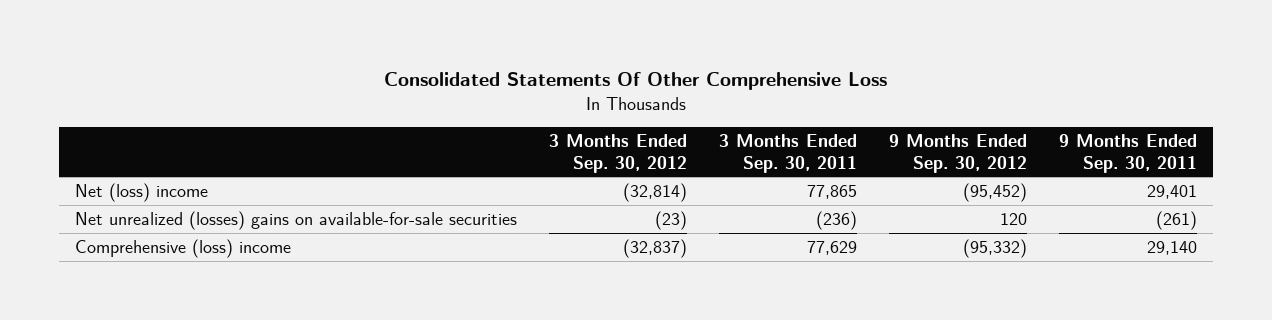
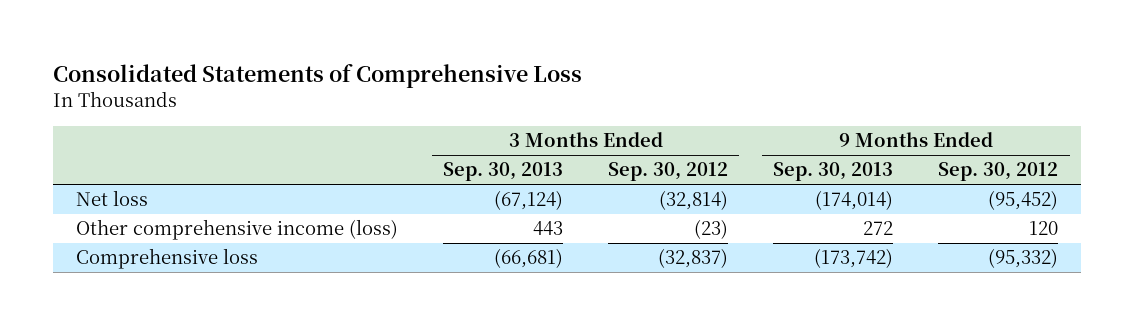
- Consolidated Statements Of Other Comprehensive Loss
+ Consolidated Statements of Comprehensive Loss
- | 3 Months Ended Sep. 30, 2012 | 3 Months Ended Sep. 30, 2011 | 9 Months Ended Sep. 30, 2012 | 9 Months Ended Sep. 30, 2011
+ | 3 Months Ended Sep. 30, 2013 | 3 Months Ended Sep. 30, 2012 | 9 Months Ended Sep. 30, 2013 | 9 Months Ended Sep. 30, 2012
- Net (loss) income | (32,814) | 77,865 | (95,452) | 29,401
- Net unrealized (losses) gains on available-for-sale securities | (23) | (236) | 120 | (261)
- Comprehensive (loss) income | (32,837) | 77,629 | (95,332) | 29,140
+ Net loss | (67,124) | (32,814) | (174,014) | (95,452)
+ Other comprehensive income (loss) | 443 | (23) | 272 | 120
+ Comprehensive loss | (66,681) | (32,837) | (173,742) | (95,332)

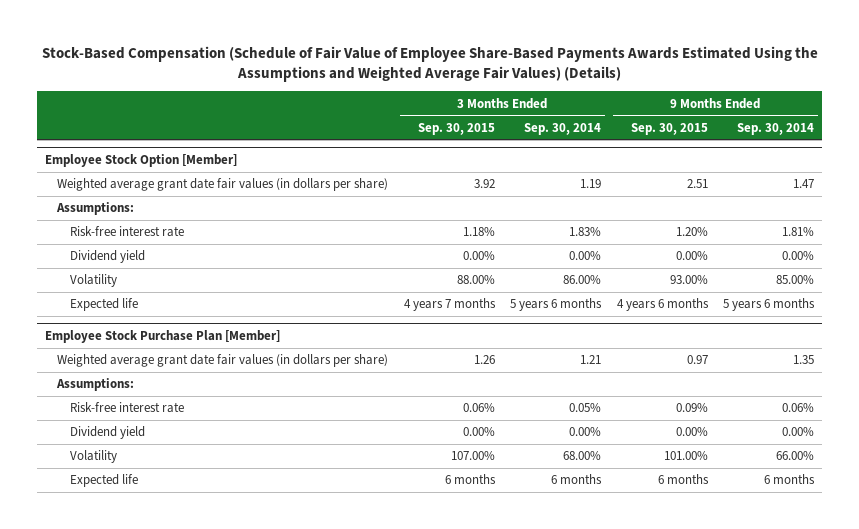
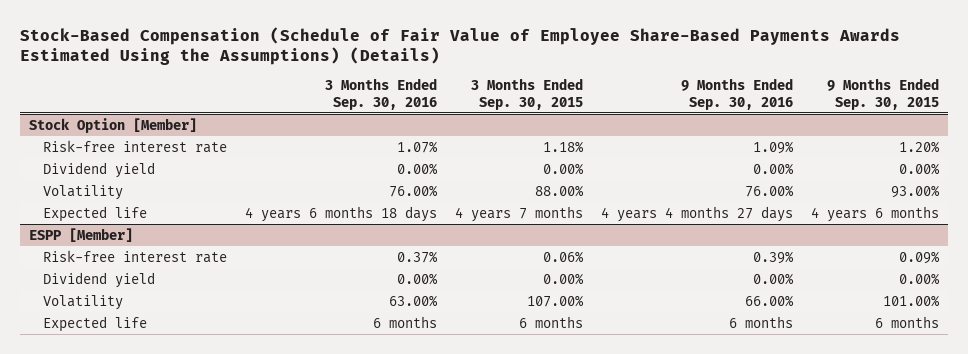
- Stock-Based Compensation (Schedule of Fair Value of Employee Share-Based Payments Awards Estimated Using the Assumptions and Weighted Average Fair Values) (Details)
+ Stock-Based Compensation (Schedule of Fair Value of Employee Share-Based Payments Awards Estimated Using the Assumptions) (Details)
- | 3 Months Ended Sep. 30, 2015 | 3 Months Ended Sep. 30, 2014 | 9 Months Ended Sep. 30, 2015 | 9 Months Ended Sep. 30, 2014
+ | 3 Months Ended Sep. 30, 2016 | 3 Months Ended Sep. 30, 2015 | 9 Months Ended Sep. 30, 2016 | 9 Months Ended Sep. 30, 2015
- Employee Stock Option [Member]
- Weighted average grant date fair values (in dollars per share) | 3.92 | 1.19 | 2.51 | 1.47
- Assumptions:
+ Stock Option [Member]
- Employee Stock Purchase Plan [Member]
- Weighted average grant date fair values (in dollars per share) | 1.26 | 1.21 | 0.97 | 1.35
- Assumptions:
+ ESPP [Member]

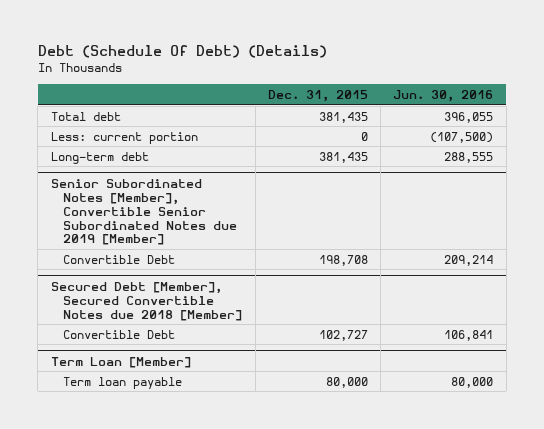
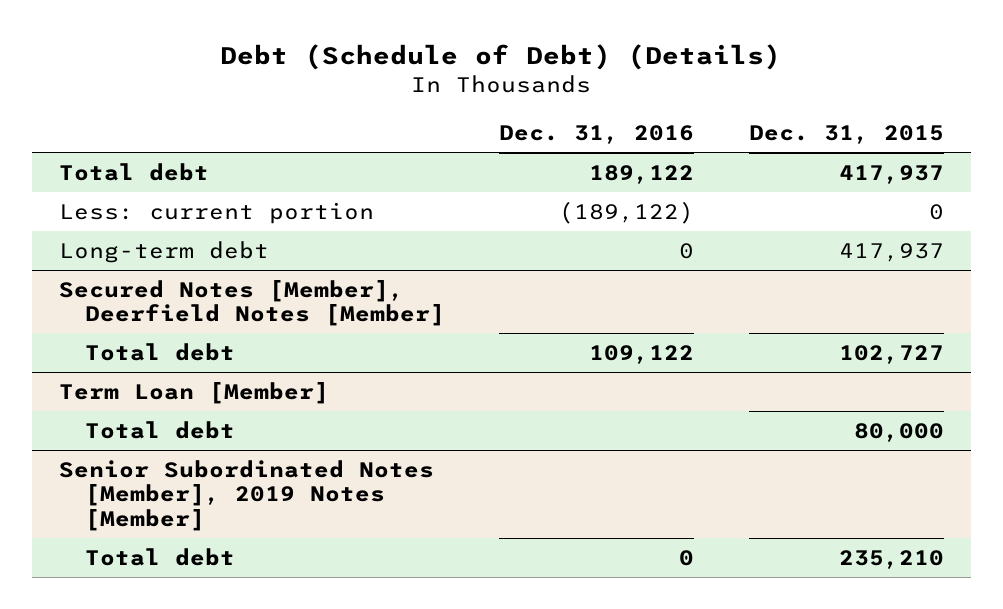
- Debt (Schedule Of Debt) (Details)
+ Debt (Schedule of Debt) (Details)
- | Dec. 31, 2015 | Jun. 30, 2016
+ | Dec. 31, 2016 | Dec. 31, 2015
- Total debt | 381,435 | 396,055
+ Total debt | 189,122 | 417,937
- Long-term debt | 381,435 | 288,555
- Senior Subordinated Notes [Member], Convertible Senior Subordinated Notes due 2019 [Member]
- Convertible Debt | 198,708 | 209,214
- Secured Debt [Member], Secured Convertible Notes due 2018 [Member]
- Convertible Debt | 102,727 | 106,841
+ Long-term debt | 0 | 417,937
+ Secured Notes [Member], Deerfield Notes [Member]
+ Total debt | 109,122 | 102,727
@ Term Loan [Member]
- Term loan payable | 80,000 | 80,000
+ Total debt | | 80,000
+ Senior Subordinated Notes [Member], 2019 Notes [Member]
+ Total debt | 0 | 235,210

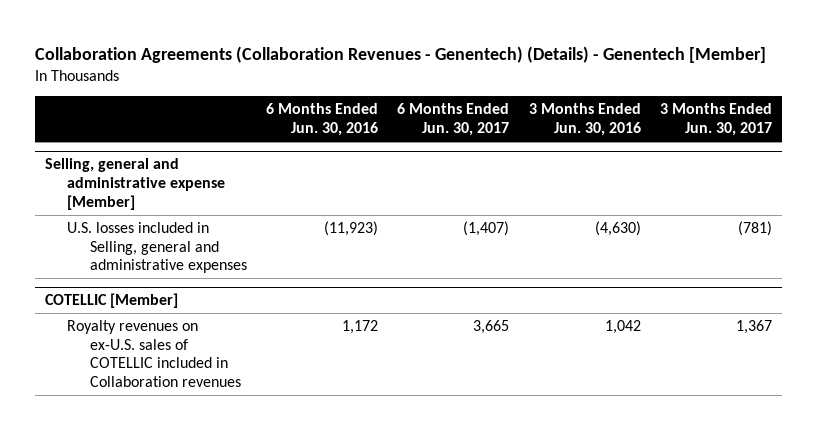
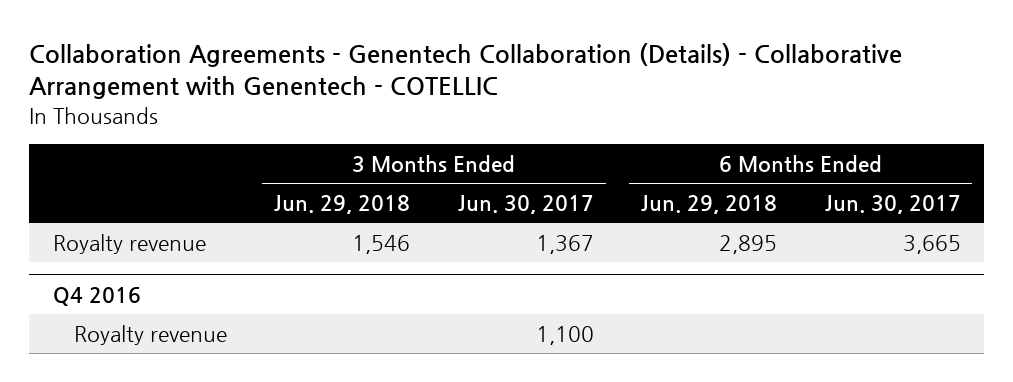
- Collaboration Agreements (Collaboration Revenues - Genentech) (Details) - Genentech [Member]
+ Collaboration Agreements - Genentech Collaboration (Details) - Collaborative Arrangement with Genentech - COTELLIC
- | 6 Months Ended Jun. 30, 2016 | 6 Months Ended Jun. 30, 2017 | 3 Months Ended Jun. 30, 2016 | 3 Months Ended Jun. 30, 2017
+ | 3 Months Ended Jun. 29, 2018 | 3 Months Ended Jun. 30, 2017 | 6 Months Ended Jun. 29, 2018 | 6 Months Ended Jun. 30, 2017
- Selling, general and administrative expense [Member]
- U.S. losses included in Selling, general and administrative expenses | (11,923) | (1,407) | (4,630) | (781)
- COTELLIC [Member]
- Royalty revenues on ex-U.S. sales of COTELLIC included in Collaboration revenues | 1,172 | 3,665 | 1,042 | 1,367
+ Royalty revenue | 1,546 | 1,367 | 2,895 | 3,665
+ Q4 2016
+ Royalty revenue | | 1,100 | |

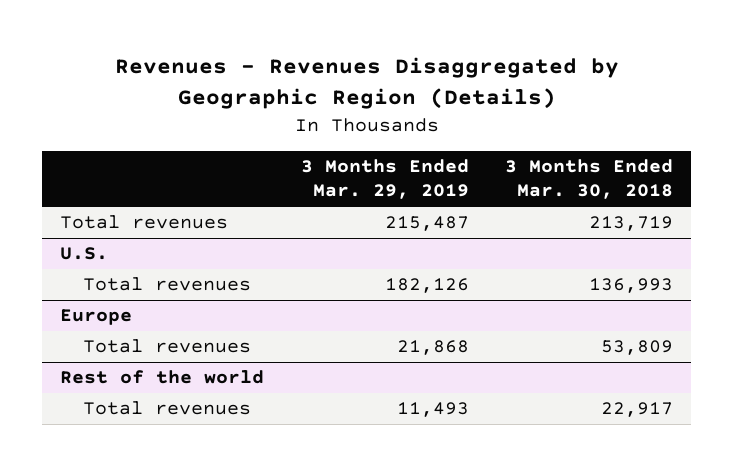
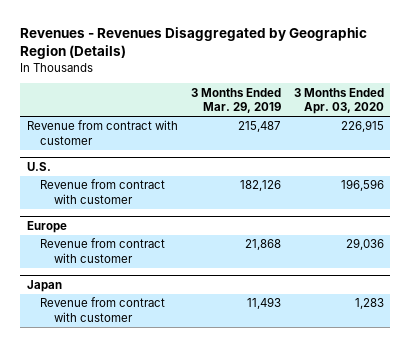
- | 3 Months Ended Mar. 29, 2019 | 3 Months Ended Mar. 30, 2018
+ | 3 Months Ended Mar. 29, 2019 | 3 Months Ended Apr. 03, 2020
- Total revenues | 215,487 | 213,719
+ Revenue from contract with customer | 215,487 | 226,915
@ U.S.
- Total revenues | 182,126 | 136,993
+ Revenue from contract with customer | 182,126 | 196,596
@ Europe
- Total revenues | 21,868 | 53,809
- Rest of the world
- Total revenues | 11,493 | 22,917
@ Europe
+ Revenue from contract with customer | 21,868 | 29,036
+ Japan
+ Revenue from contract with customer | 11,493 | 1,283

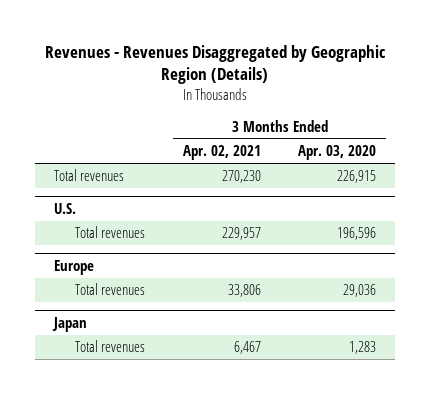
- | 3 Months Ended Mar. 29, 2019 | 3 Months Ended Apr. 03, 2020
+ | 3 Months Ended Apr. 02, 2021 | 3 Months Ended Apr. 03, 2020
- Revenue from contract with customer | 215,487 | 226,915
+ Total revenues | 270,230 | 226,915
@ U.S.
- Revenue from contract with customer | 182,126 | 196,596
+ Total revenues | 229,957 | 196,596
@ Europe
- Revenue from contract with customer | 21,868 | 29,036
+ Total revenues | 33,806 | 29,036
@ Japan
- Revenue from contract with customer | 11,493 | 1,283
+ Total revenues | 6,467 | 1,283

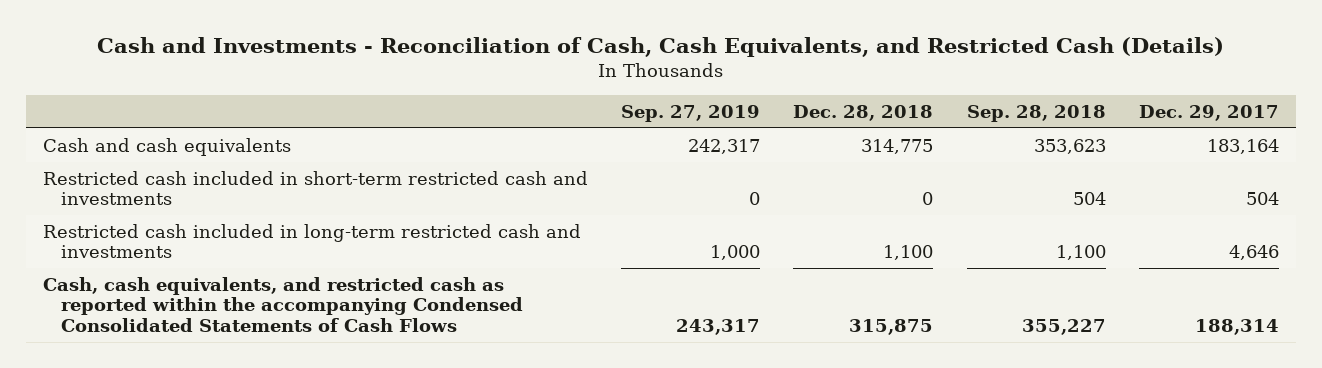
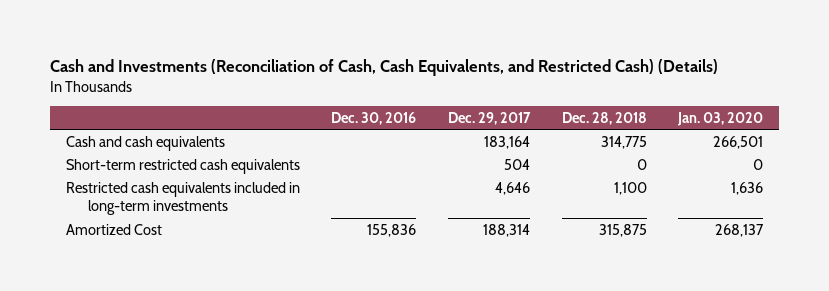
- Cash and Investments - Reconciliation of Cash, Cash Equivalents, and Restricted Cash (Details)
+ Cash and Investments (Reconciliation of Cash, Cash Equivalents, and Restricted Cash) (Details)
- | Sep. 27, 2019 | Dec. 28, 2018 | Sep. 28, 2018 | Dec. 29, 2017
+ | Dec. 30, 2016 | Dec. 29, 2017 | Dec. 28, 2018 | Jan. 03, 2020
- Restricted cash included in short-term restricted cash and investments | 0 | 0 | 504 | 504
- Restricted cash included in long-term restricted cash and investments | 1,000 | 1,100 | 1,100 | 4,646
- Cash, cash equivalents, and restricted cash as reported within the accompanying Condensed Consolidated Statements of Cash Flows | 243,317 | 315,875 | 355,227 | 188,314
+ Short-term restricted cash equivalents | | 504 | 0 | 0
+ Restricted cash equivalents included in long-term investments | | 4,646 | 1,100 | 1,636
+ Amortized Cost | 155,836 | 188,314 | 315,875 | 268,137

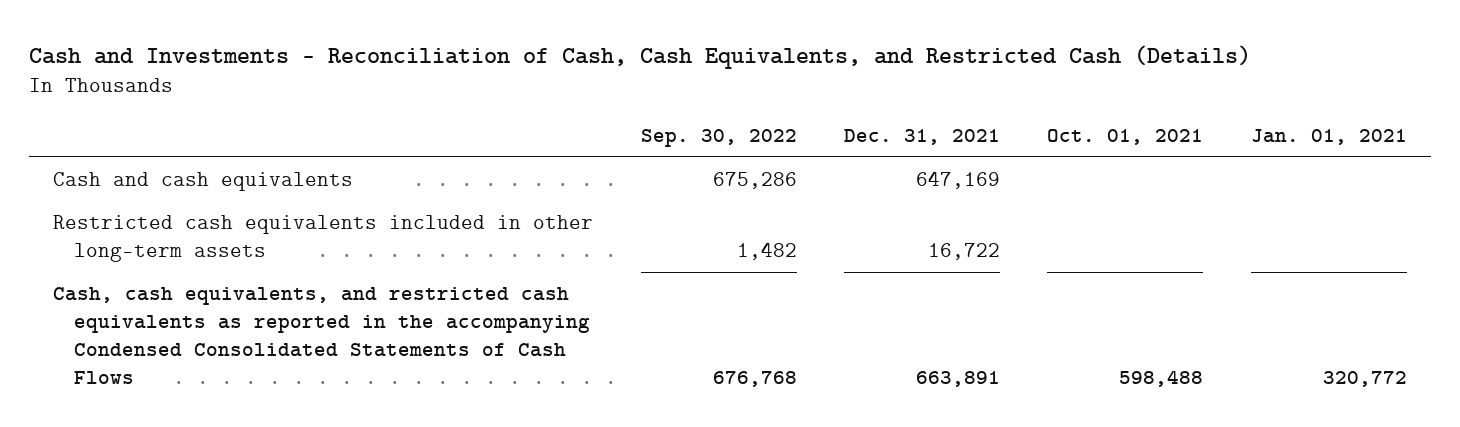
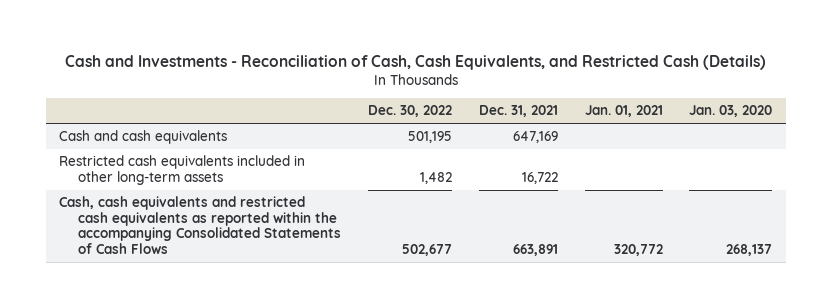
- | Sep. 30, 2022 | Dec. 31, 2021 | Oct. 01, 2021 | Jan. 01, 2021
+ | Dec. 30, 2022 | Dec. 31, 2021 | Jan. 01, 2021 | Jan. 03, 2020
- Cash, cash equivalents, and restricted cash equivalents as reported in the accompanying Condensed Consolidated Statements of Cash Flows | 676,768 | 663,891 | 598,488 | 320,772
+ Cash, cash equivalents and restricted cash equivalents as reported within the accompanying Consolidated Statements of Cash Flows | 502,677 | 663,891 | 320,772 | 268,137

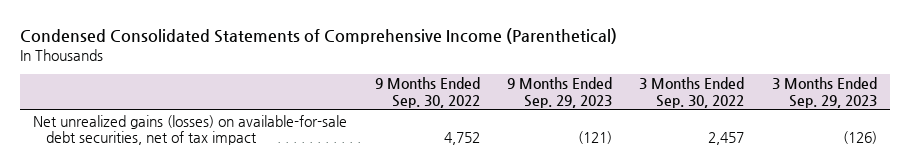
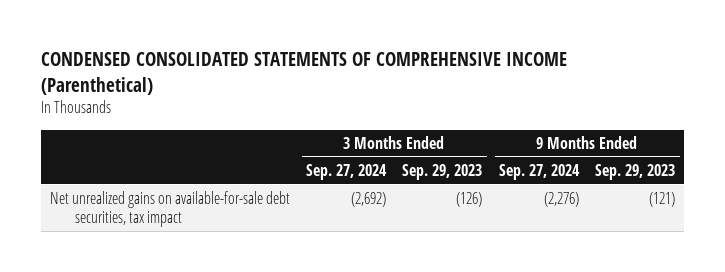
- Condensed Consolidated Statements of Comprehensive Income (Parenthetical)
+ CONDENSED CONSOLIDATED STATEMENTS OF COMPREHENSIVE INCOME (Parenthetical)
- | 9 Months Ended Sep. 30, 2022 | 9 Months Ended Sep. 29, 2023 | 3 Months Ended Sep. 30, 2022 | 3 Months Ended Sep. 29, 2023
+ | 3 Months Ended Sep. 27, 2024 | 3 Months Ended Sep. 29, 2023 | 9 Months Ended Sep. 27, 2024 | 9 Months Ended Sep. 29, 2023
- Net unrealized gains (losses) on available-for-sale debt securities, net of tax impact | 4,752 | (121) | 2,457 | (126)
+ Net unrealized gains on available-for-sale debt securities, tax impact | (2,692) | (126) | (2,276) | (121)

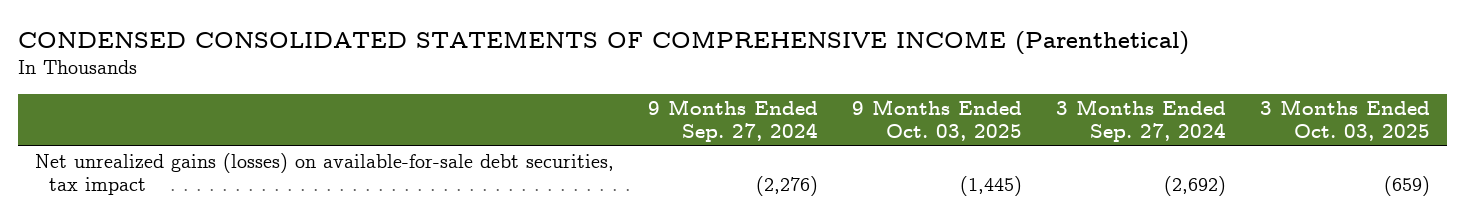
- | 3 Months Ended Sep. 27, 2024 | 3 Months Ended Sep. 29, 2023 | 9 Months Ended Sep. 27, 2024 | 9 Months Ended Sep. 29, 2023
+ | 9 Months Ended Sep. 27, 2024 | 9 Months Ended Oct. 03, 2025 | 3 Months Ended Sep. 27, 2024 | 3 Months Ended Oct. 03, 2025
- Net unrealized gains on available-for-sale debt securities, tax impact | (2,692) | (126) | (2,276) | (121)
+ Net unrealized gains (losses) on available-for-sale debt securities, tax impact | (2,276) | (1,445) | (2,692) | (659)

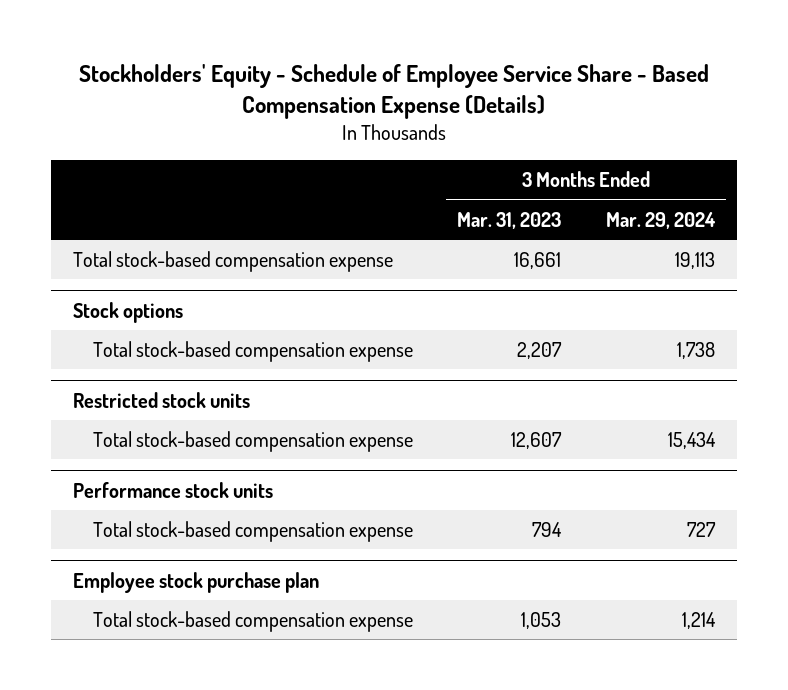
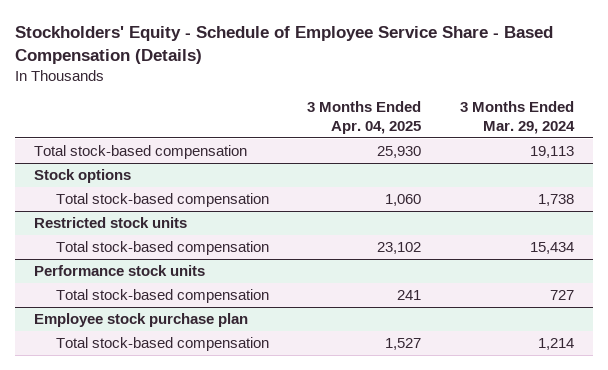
- Stockholders' Equity - Schedule of Employee Service Share - Based Compensation Expense (Details)
+ Stockholders' Equity - Schedule of Employee Service Share - Based Compensation (Details)
- | 3 Months Ended Mar. 31, 2023 | 3 Months Ended Mar. 29, 2024
+ | 3 Months Ended Apr. 04, 2025 | 3 Months Ended Mar. 29, 2024
- Total stock-based compensation expense | 16,661 | 19,113
+ Total stock-based compensation | 25,930 | 19,113
@ Stock options
- Total stock-based compensation expense | 2,207 | 1,738
+ Total stock-based compensation | 1,060 | 1,738
@ Restricted stock units
- Total stock-based compensation expense | 12,607 | 15,434
+ Total stock-based compensation | 23,102 | 15,434
@ Performance stock units
- Total stock-based compensation expense | 794 | 727
+ Total stock-based compensation | 241 | 727
@ Employee stock purchase plan
- Total stock-based compensation expense | 1,053 | 1,214
+ Total stock-based compensation | 1,527 | 1,214

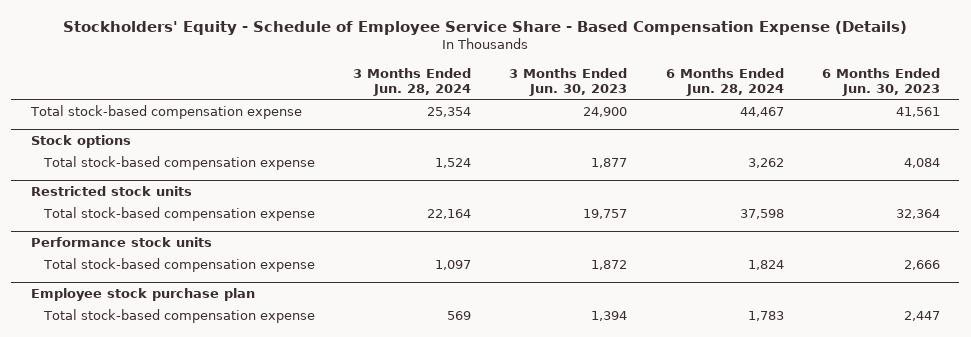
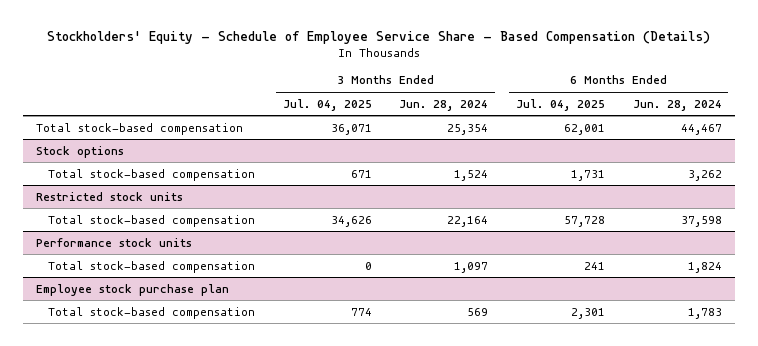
- Stockholders' Equity - Schedule of Employee Service Share - Based Compensation Expense (Details)
+ Stockholders' Equity - Schedule of Employee Service Share - Based Compensation (Details)
- | 3 Months Ended Jun. 28, 2024 | 3 Months Ended Jun. 30, 2023 | 6 Months Ended Jun. 28, 2024 | 6 Months Ended Jun. 30, 2023
+ | 3 Months Ended Jul. 04, 2025 | 3 Months Ended Jun. 28, 2024 | 6 Months Ended Jul. 04, 2025 | 6 Months Ended Jun. 28, 2024
- Total stock-based compensation expense | 25,354 | 24,900 | 44,467 | 41,561
+ Total stock-based compensation | 36,071 | 25,354 | 62,001 | 44,467
@ Stock options
- Total stock-based compensation expense | 1,524 | 1,877 | 3,262 | 4,084
+ Total stock-based compensation | 671 | 1,524 | 1,731 | 3,262
@ Restricted stock units
- Total stock-based compensation expense | 22,164 | 19,757 | 37,598 | 32,364
+ Total stock-based compensation | 34,626 | 22,164 | 57,728 | 37,598
@ Performance stock units
- Total stock-based compensation expense | 1,097 | 1,872 | 1,824 | 2,666
+ Total stock-based compensation | 0 | 1,097 | 241 | 1,824
@ Employee stock purchase plan
- Total stock-based compensation expense | 569 | 1,394 | 1,783 | 2,447
+ Total stock-based compensation | 774 | 569 | 2,301 | 1,783

